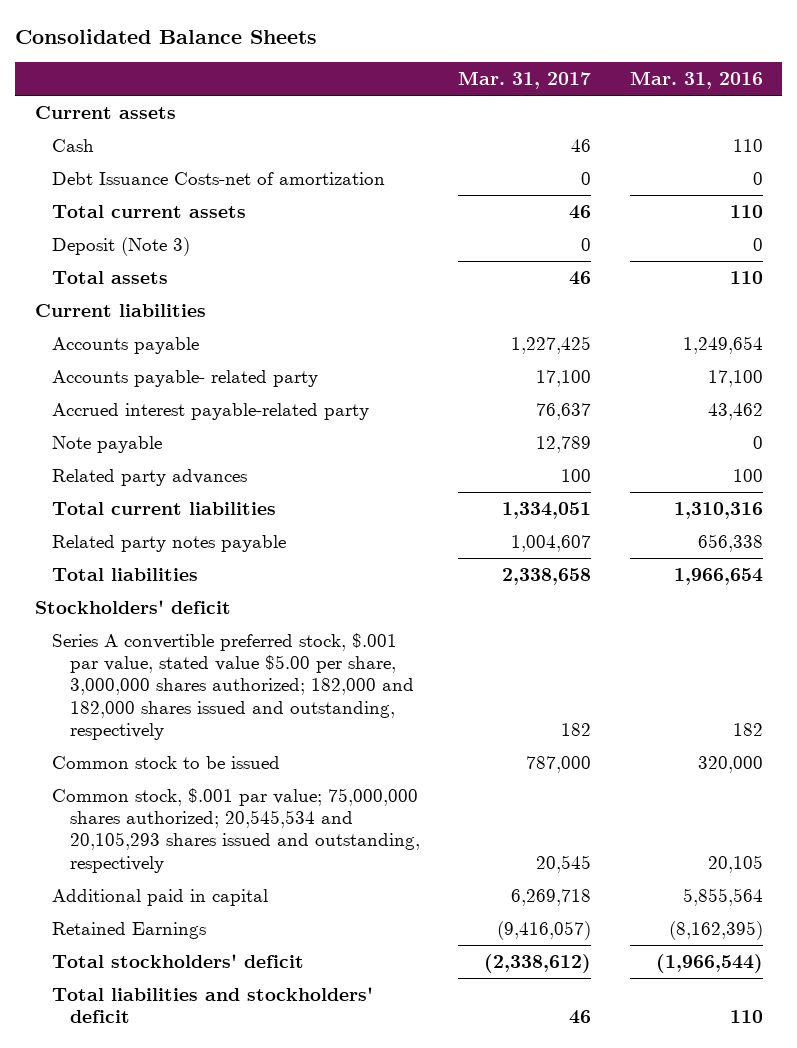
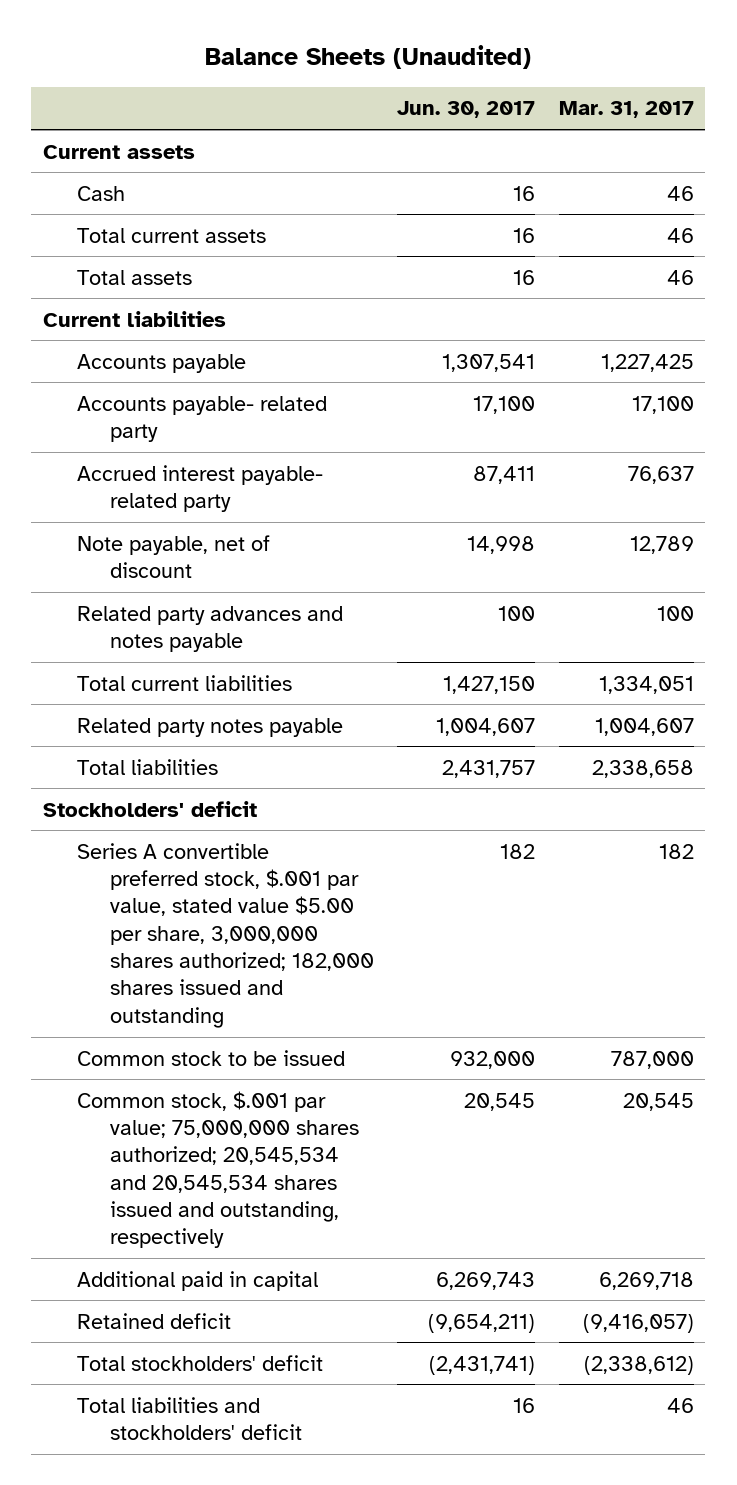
- Consolidated Balance Sheets
+ Balance Sheets (Unaudited)
- | Mar. 31, 2017 | Mar. 31, 2016
+ | Jun. 30, 2017 | Mar. 31, 2017
- Debt Issuance Costs-net of amortization | 0 | 0
- Deposit (Note 3) | 0 | 0
- Accrued interest payable-related party | 76,637 | 43,462
- Note payable | 12,789 | 0
- Related party advances | 100 | 100
+ Accrued interest payable- related party | 87,411 | 76,637
+ Note payable, net of discount | 14,998 | 12,789
+ Related party advances and notes payable | 100 | 100
- Series A convertible preferred stock, $.001 par value, stated value $5.00 per share, 3,000,000 shares authorized; 182,000 and 182,000 shares issued and outstanding, respectively | 182 | 182
+ Series A convertible preferred stock, $.001 par value, stated value $5.00 per share, 3,000,000 shares authorized; 182,000 shares issued and outstanding | 182 | 182
- Common stock, $.001 par value; 75,000,000 shares authorized; 20,545,534 and 20,105,293 shares issued and outstanding, respectively | 20,545 | 20,105
+ Common stock, $.001 par value; 75,000,000 shares authorized; 20,545,534 and 20,545,534 shares issued and outstanding, respectively | 20,545 | 20,545
- Retained Earnings | (9,416,057) | (8,162,395)
+ Retained deficit | (9,654,211) | (9,416,057)

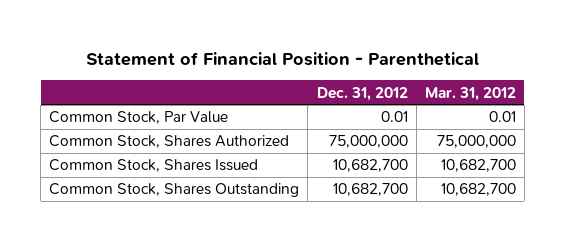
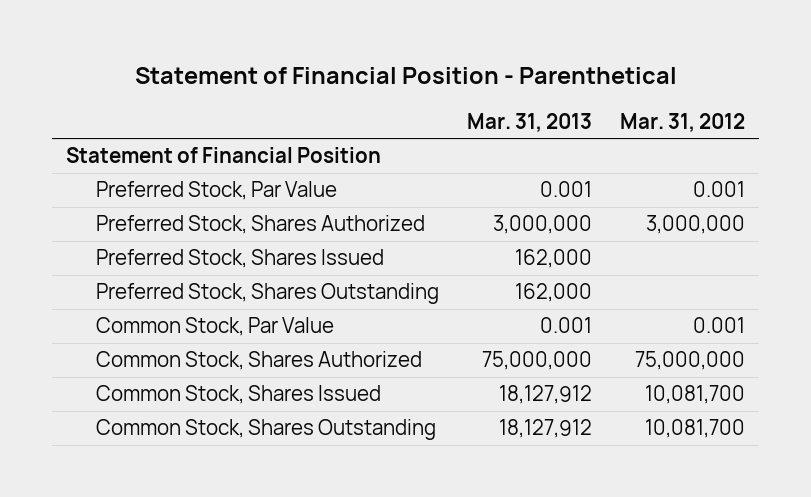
- | Dec. 31, 2012 | Mar. 31, 2012
+ | Mar. 31, 2013 | Mar. 31, 2012
- Common Stock, Par Value | 0.01 | 0.01
+ Statement of Financial Position
+ Preferred Stock, Par Value | 0.001 | 0.001
+ Preferred Stock, Shares Authorized | 3,000,000 | 3,000,000
+ Preferred Stock, Shares Issued | 162,000 |
+ Preferred Stock, Shares Outstanding | 162,000 |
+ Common Stock, Par Value | 0.001 | 0.001
- Common Stock, Shares Issued | 10,682,700 | 10,682,700
- Common Stock, Shares Outstanding | 10,682,700 | 10,682,700
+ Common Stock, Shares Issued | 18,127,912 | 10,081,700
+ Common Stock, Shares Outstanding | 18,127,912 | 10,081,700

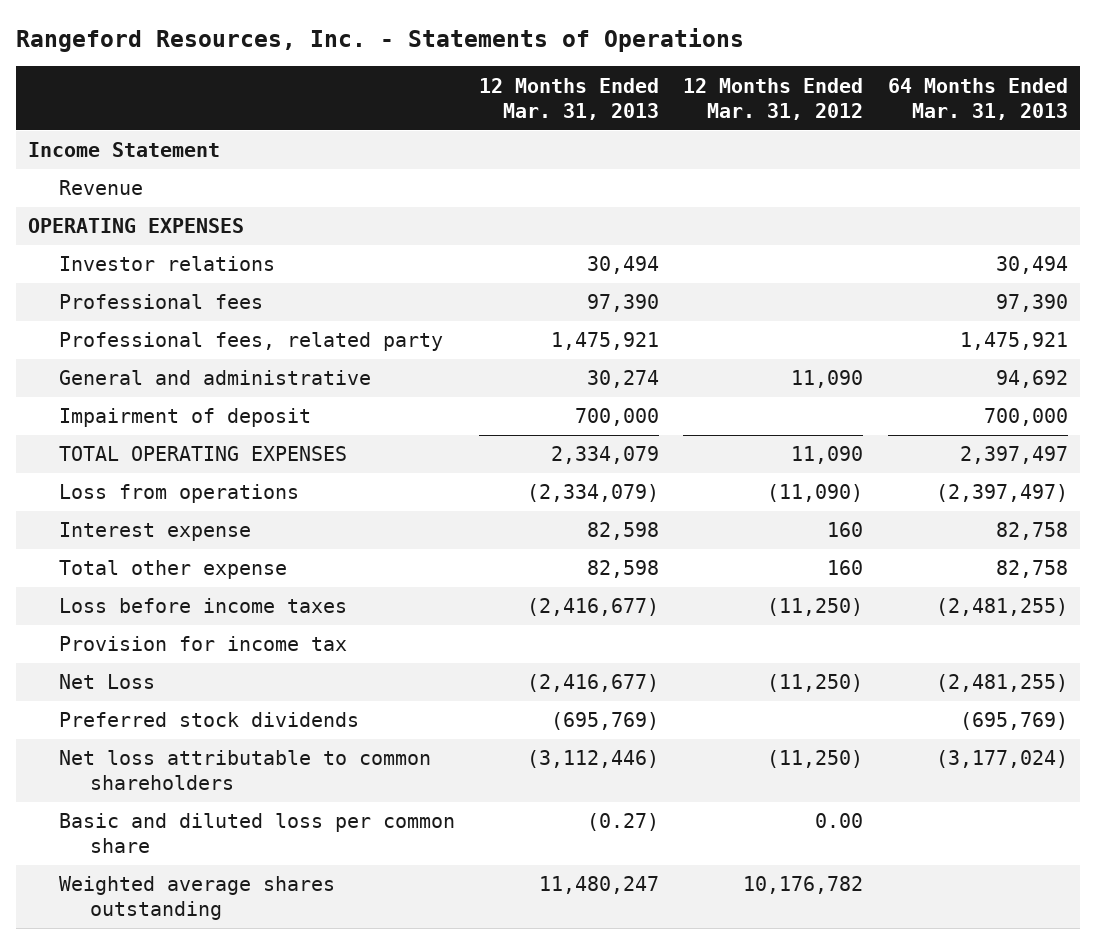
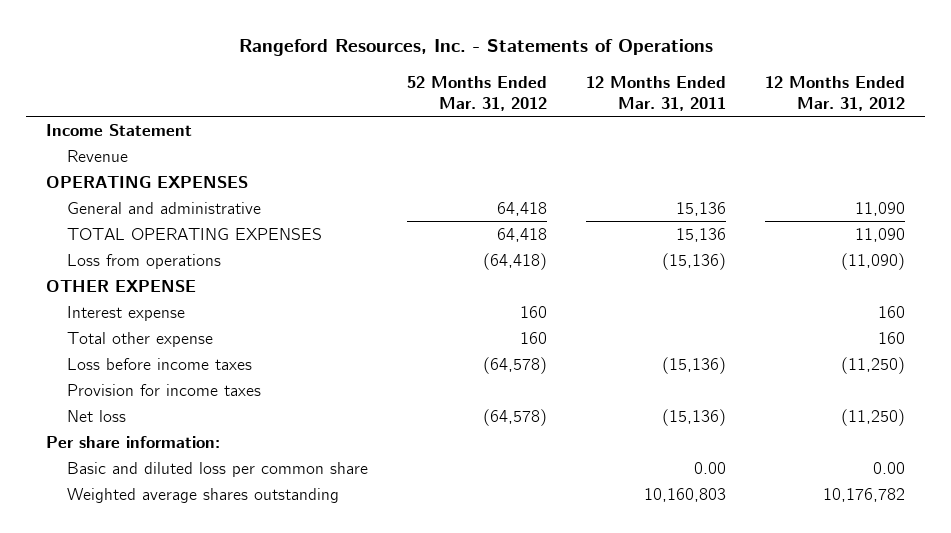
- | 12 Months Ended Mar. 31, 2013 | 12 Months Ended Mar. 31, 2012 | 64 Months Ended Mar. 31, 2013
+ | 52 Months Ended Mar. 31, 2012 | 12 Months Ended Mar. 31, 2011 | 12 Months Ended Mar. 31, 2012
- Investor relations | 30,494 | | 30,494
- Professional fees | 97,390 | | 97,390
- Professional fees, related party | 1,475,921 | | 1,475,921
- Impairment of deposit | 700,000 | | 700,000
+ OTHER EXPENSE
- Provision for income tax
- Net Loss | (2,416,677) | (11,250) | (2,481,255)
- Preferred stock dividends | (695,769) | | (695,769)
- Net loss attributable to common shareholders | (3,112,446) | (11,250) | (3,177,024)
+ Provision for income taxes
+ Net loss | (64,578) | (15,136) | (11,250)
+ Per share information:

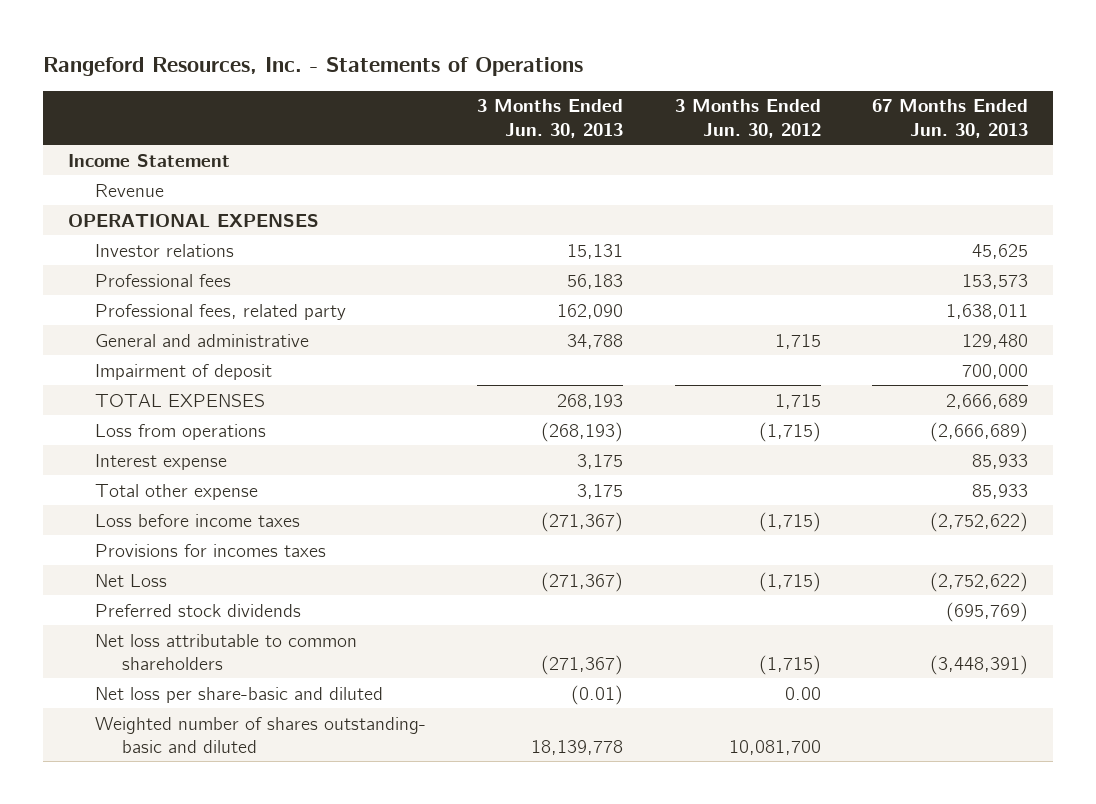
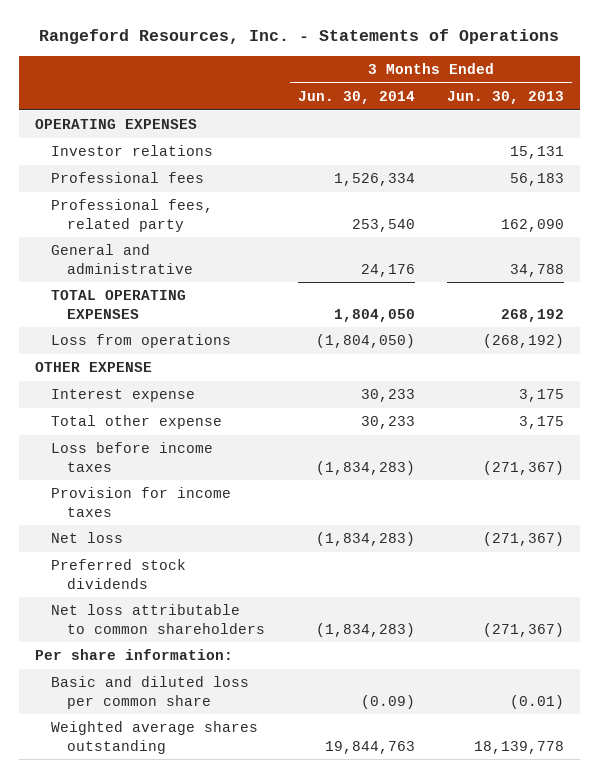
- | 3 Months Ended Jun. 30, 2013 | 3 Months Ended Jun. 30, 2012 | 67 Months Ended Jun. 30, 2013
+ | 3 Months Ended Jun. 30, 2014 | 3 Months Ended Jun. 30, 2013
- Income Statement
- Revenue
- OPERATIONAL EXPENSES
+ OPERATING EXPENSES
- Impairment of deposit | | | 700,000
- TOTAL EXPENSES | 268,193 | 1,715 | 2,666,689
- Loss from operations | (268,193) | (1,715) | (2,666,689)
+ TOTAL OPERATING EXPENSES | 1,804,050 | 268,192
+ Loss from operations | (1,804,050) | (268,192)
+ OTHER EXPENSE
- Provisions for incomes taxes
- Net Loss | (271,367) | (1,715) | (2,752,622)
+ Provision for income taxes
+ Net loss | (1,834,283) | (271,367)
- Net loss per share-basic and diluted | (0.01) | 0.00 |
- Weighted number of shares outstanding- basic and diluted | 18,139,778 | 10,081,700 |
+ Per share information:
+ Basic and diluted loss per common share | (0.09) | (0.01)
+ Weighted average shares outstanding | 19,844,763 | 18,139,778

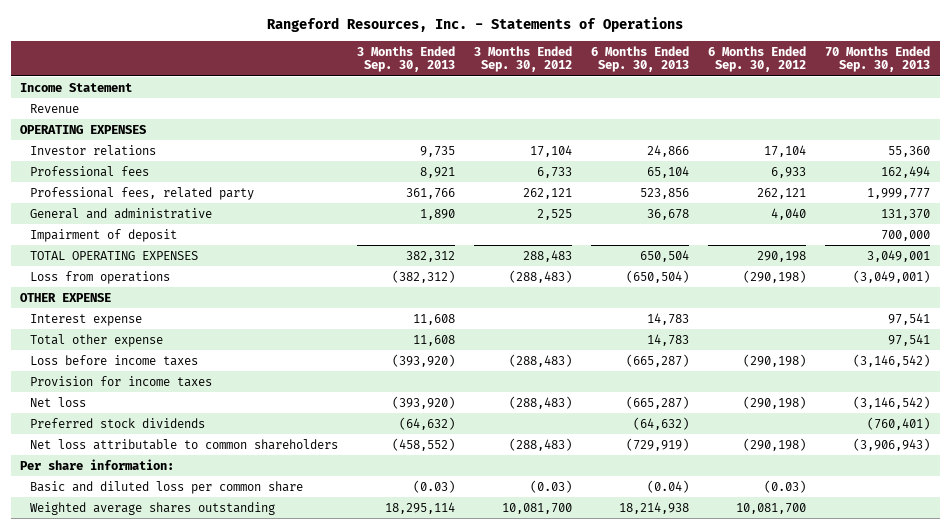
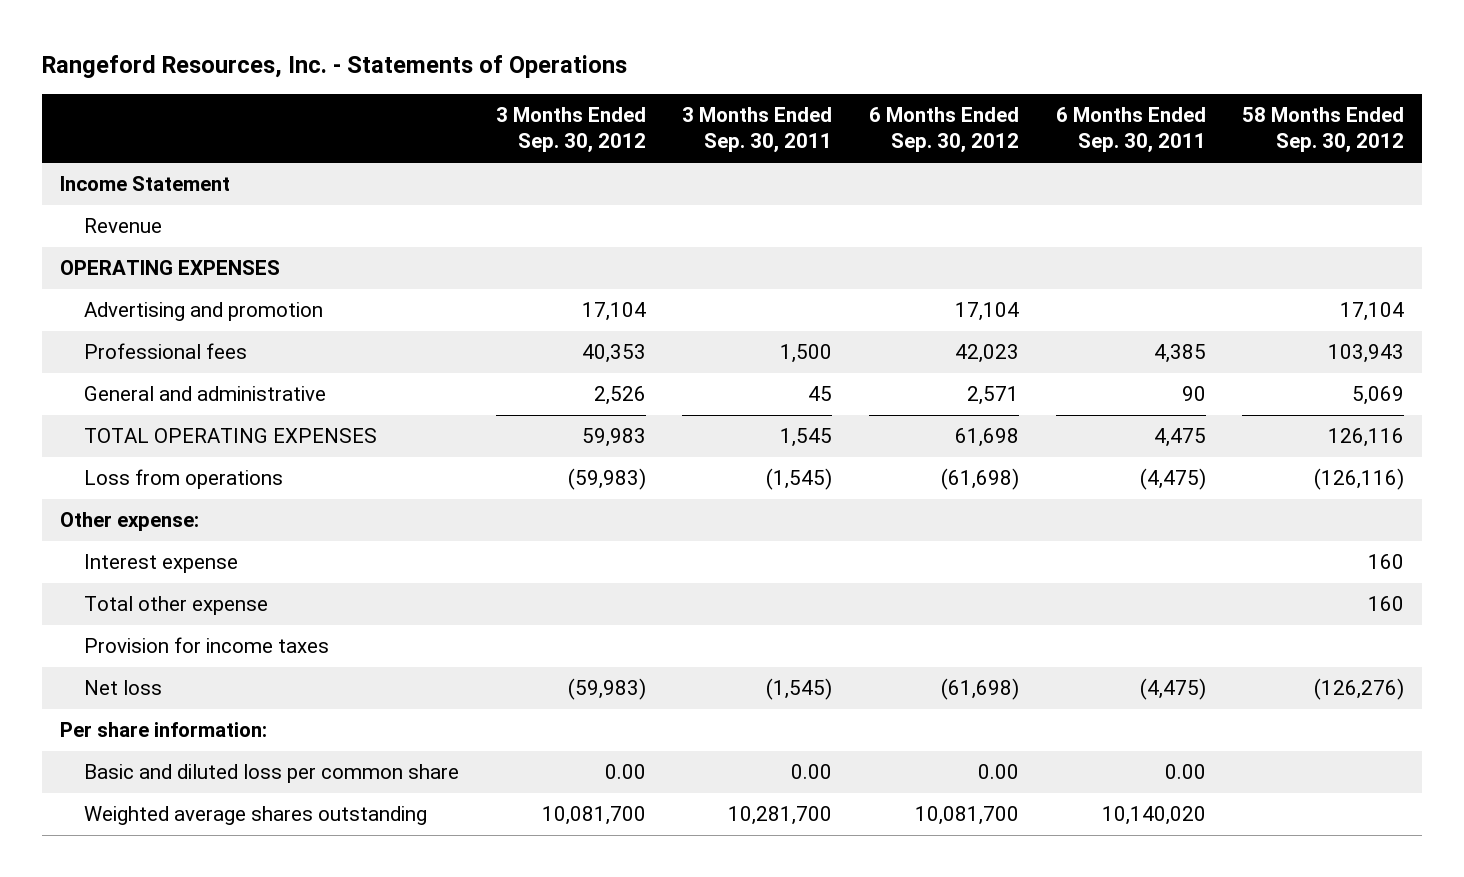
- | 3 Months Ended Sep. 30, 2013 | 3 Months Ended Sep. 30, 2012 | 6 Months Ended Sep. 30, 2013 | 6 Months Ended Sep. 30, 2012 | 70 Months Ended Sep. 30, 2013
+ | 3 Months Ended Sep. 30, 2012 | 3 Months Ended Sep. 30, 2011 | 6 Months Ended Sep. 30, 2012 | 6 Months Ended Sep. 30, 2011 | 58 Months Ended Sep. 30, 2012
- Investor relations | 9,735 | 17,104 | 24,866 | 17,104 | 55,360
- Professional fees | 8,921 | 6,733 | 65,104 | 6,933 | 162,494
- Professional fees, related party | 361,766 | 262,121 | 523,856 | 262,121 | 1,999,777
- General and administrative | 1,890 | 2,525 | 36,678 | 4,040 | 131,370
- Impairment of deposit | | | | | 700,000
- TOTAL OPERATING EXPENSES | 382,312 | 288,483 | 650,504 | 290,198 | 3,049,001
- Loss from operations | (382,312) | (288,483) | (650,504) | (290,198) | (3,049,001)
- OTHER EXPENSE
+ Advertising and promotion | 17,104 | | 17,104 | | 17,104
+ Professional fees | 40,353 | 1,500 | 42,023 | 4,385 | 103,943
+ General and administrative | 2,526 | 45 | 2,571 | 90 | 5,069
+ TOTAL OPERATING EXPENSES | 59,983 | 1,545 | 61,698 | 4,475 | 126,116
+ Loss from operations | (59,983) | (1,545) | (61,698) | (4,475) | (126,116)
+ Other expense:
- Loss before income taxes | (393,920) | (288,483) | (665,287) | (290,198) | (3,146,542)
- Net loss | (393,920) | (288,483) | (665,287) | (290,198) | (3,146,542)
- Preferred stock dividends | (64,632) | | (64,632) | | (760,401)
- Net loss attributable to common shareholders | (458,552) | (288,483) | (729,919) | (290,198) | (3,906,943)
+ Net loss | (59,983) | (1,545) | (61,698) | (4,475) | (126,276)
- Basic and diluted loss per common share | (0.03) | (0.03) | (0.04) | (0.03) |
+ Basic and diluted loss per common share | 0.00 | 0.00 | 0.00 | 0.00 |

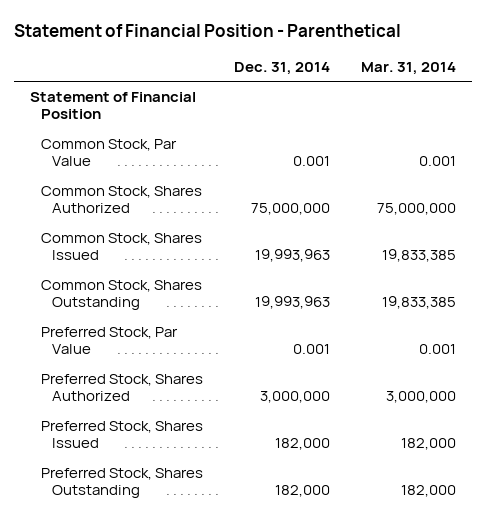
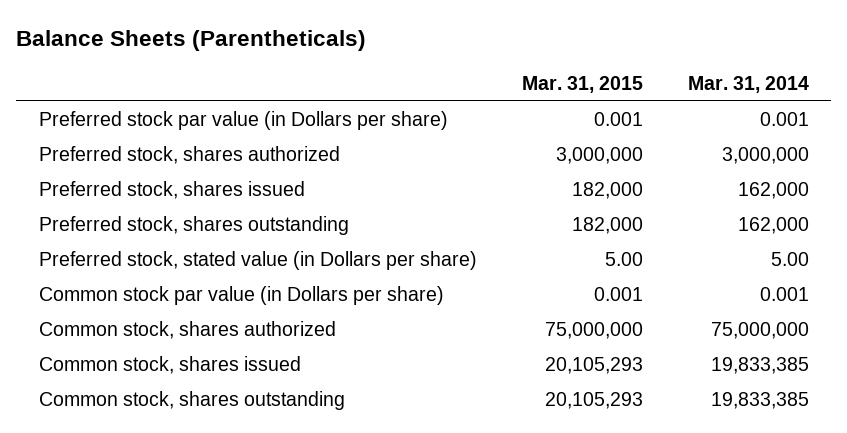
- Statement of Financial Position - Parenthetical
+ Balance Sheets (Parentheticals)
- | Dec. 31, 2014 | Mar. 31, 2014
+ | Mar. 31, 2015 | Mar. 31, 2014
- Statement of Financial Position
- Common Stock, Par Value | 0.001 | 0.001
- Common Stock, Shares Authorized | 75,000,000 | 75,000,000
- Common Stock, Shares Issued | 19,993,963 | 19,833,385
- Common Stock, Shares Outstanding | 19,993,963 | 19,833,385
- Preferred Stock, Par Value | 0.001 | 0.001
- Preferred Stock, Shares Authorized | 3,000,000 | 3,000,000
- Preferred Stock, Shares Issued | 182,000 | 182,000
- Preferred Stock, Shares Outstanding | 182,000 | 182,000
+ Preferred stock par value (in Dollars per share) | 0.001 | 0.001
+ Preferred stock, shares authorized | 3,000,000 | 3,000,000
+ Preferred stock, shares issued | 182,000 | 162,000
+ Preferred stock, shares outstanding | 182,000 | 162,000
+ Preferred stock, stated value (in Dollars per share) | 5.00 | 5.00
+ Common stock par value (in Dollars per share) | 0.001 | 0.001
+ Common stock, shares authorized | 75,000,000 | 75,000,000
+ Common stock, shares issued | 20,105,293 | 19,833,385
+ Common stock, shares outstanding | 20,105,293 | 19,833,385

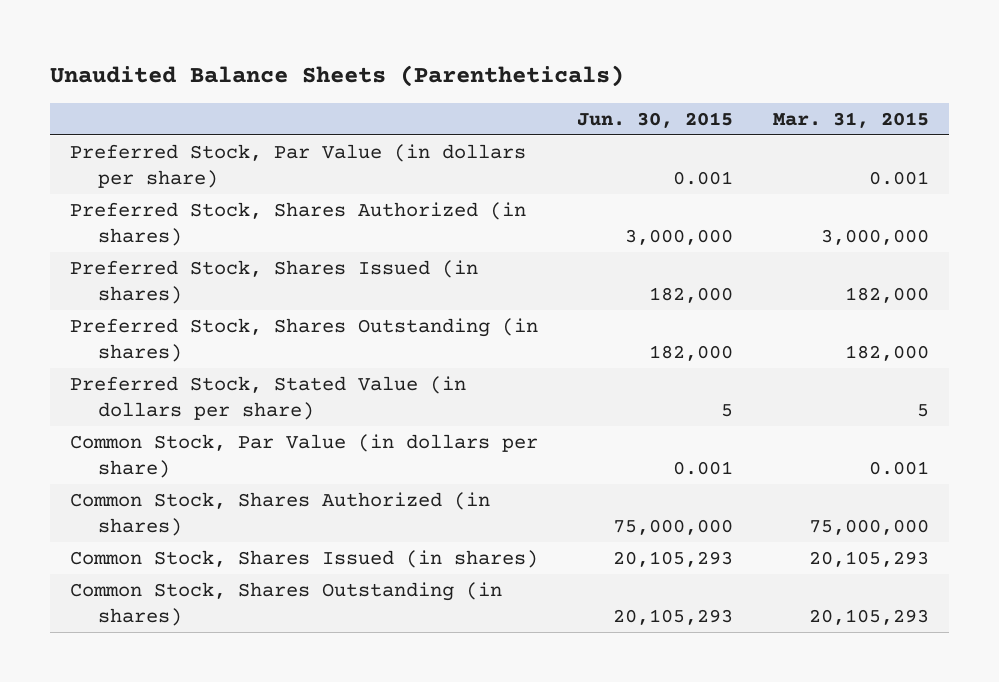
- Balance Sheets (Parentheticals)
+ Unaudited Balance Sheets (Parentheticals)
- | Mar. 31, 2015 | Mar. 31, 2014
+ | Jun. 30, 2015 | Mar. 31, 2015
- Preferred stock par value (in Dollars per share) | 0.001 | 0.001
- Preferred stock, shares authorized | 3,000,000 | 3,000,000
- Preferred stock, shares issued | 182,000 | 162,000
- Preferred stock, shares outstanding | 182,000 | 162,000
- Preferred stock, stated value (in Dollars per share) | 5.00 | 5.00
- Common stock par value (in Dollars per share) | 0.001 | 0.001
- Common stock, shares authorized | 75,000,000 | 75,000,000
- Common stock, shares issued | 20,105,293 | 19,833,385
- Common stock, shares outstanding | 20,105,293 | 19,833,385
+ Preferred Stock, Par Value (in dollars per share) | 0.001 | 0.001
+ Preferred Stock, Shares Authorized (in shares) | 3,000,000 | 3,000,000
+ Preferred Stock, Shares Issued (in shares) | 182,000 | 182,000
+ Preferred Stock, Shares Outstanding (in shares) | 182,000 | 182,000
+ Preferred Stock, Stated Value (in dollars per share) | 5 | 5
+ Common Stock, Par Value (in dollars per share) | 0.001 | 0.001
+ Common Stock, Shares Authorized (in shares) | 75,000,000 | 75,000,000
+ Common Stock, Shares Issued (in shares) | 20,105,293 | 20,105,293
+ Common Stock, Shares Outstanding (in shares) | 20,105,293 | 20,105,293

